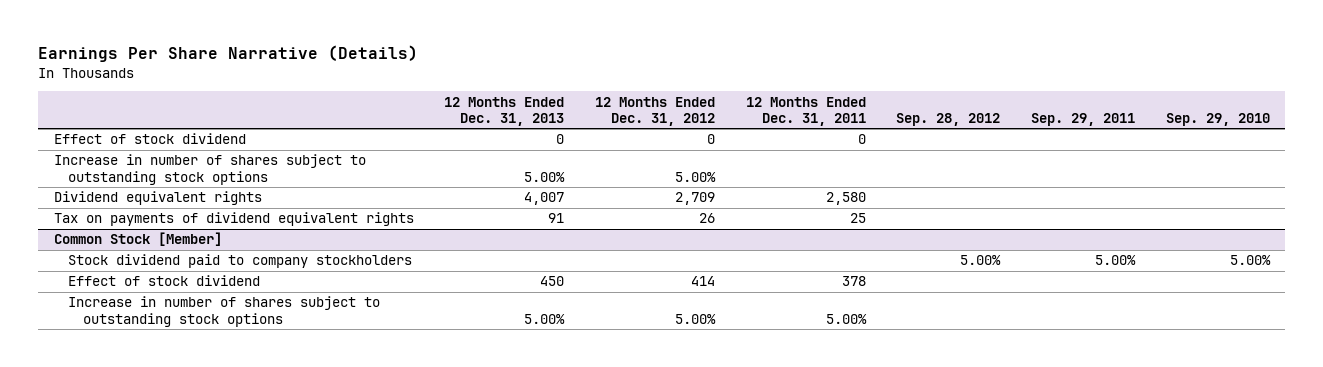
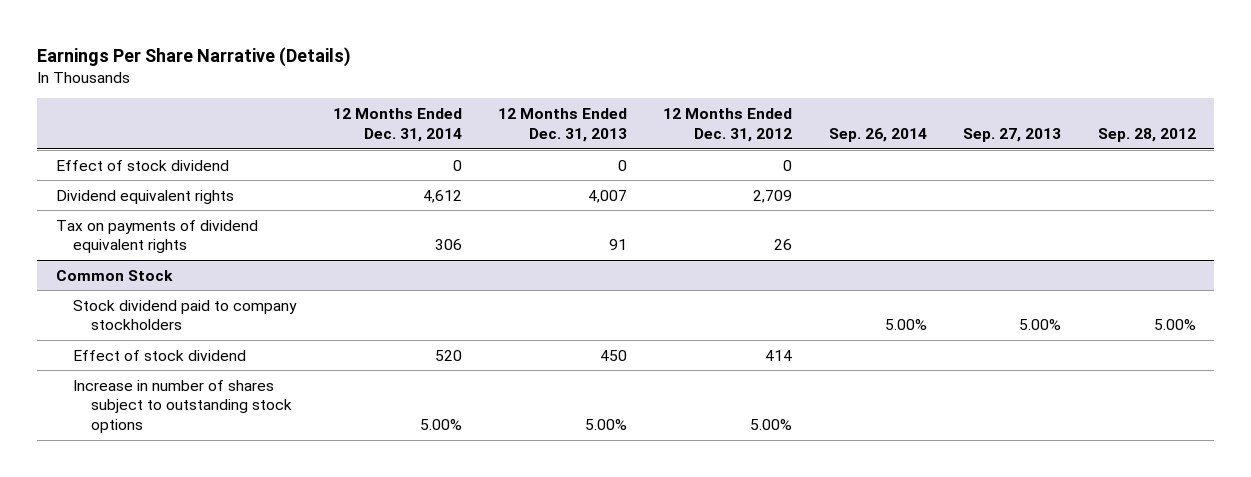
- | 12 Months Ended Dec. 31, 2013 | 12 Months Ended Dec. 31, 2012 | 12 Months Ended Dec. 31, 2011 | Sep. 28, 2012 | Sep. 29, 2011 | Sep. 29, 2010
+ | 12 Months Ended Dec. 31, 2014 | 12 Months Ended Dec. 31, 2013 | 12 Months Ended Dec. 31, 2012 | Sep. 26, 2014 | Sep. 27, 2013 | Sep. 28, 2012
- Increase in number of shares subject to outstanding stock options | 5.00% | 5.00% | | | |
- Common Stock [Member]
+ Common Stock

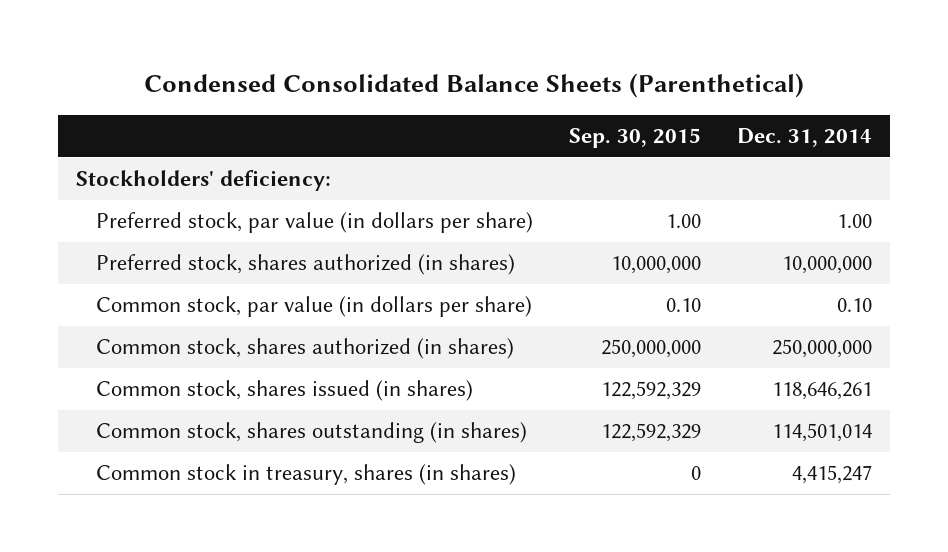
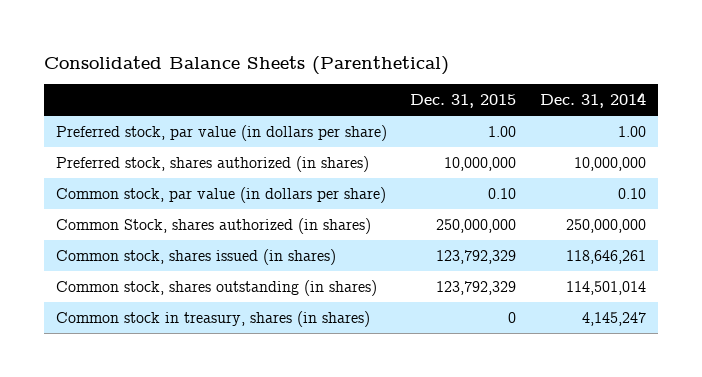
- Condensed Consolidated Balance Sheets (Parenthetical)
+ Consolidated Balance Sheets (Parenthetical)
- | Sep. 30, 2015 | Dec. 31, 2014
+ | Dec. 31, 2015 | Dec. 31, 2014
- Stockholders' deficiency:
- Common stock, shares authorized (in shares) | 250,000,000 | 250,000,000
+ Common Stock, shares authorized (in shares) | 250,000,000 | 250,000,000
- Common stock in treasury, shares (in shares) | 0 | 4,415,247
+ Common stock in treasury, shares (in shares) | 0 | 4,145,247

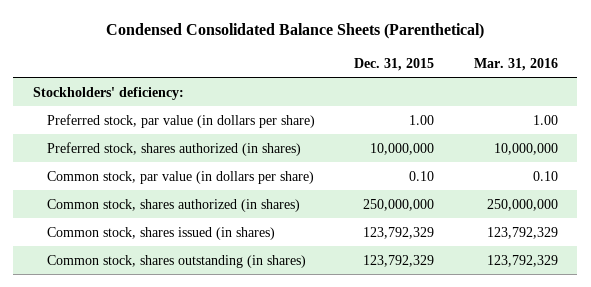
- Consolidated Balance Sheets (Parenthetical)
+ Condensed Consolidated Balance Sheets (Parenthetical)
- | Dec. 31, 2015 | Dec. 31, 2014
+ | Dec. 31, 2015 | Mar. 31, 2016
+ Stockholders' deficiency:
- Common Stock, shares authorized (in shares) | 250,000,000 | 250,000,000
+ Common stock, shares authorized (in shares) | 250,000,000 | 250,000,000
- Common stock in treasury, shares (in shares) | 0 | 4,145,247

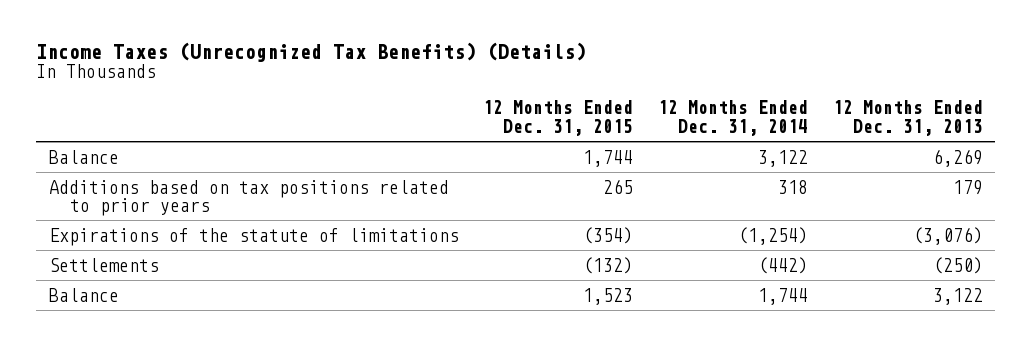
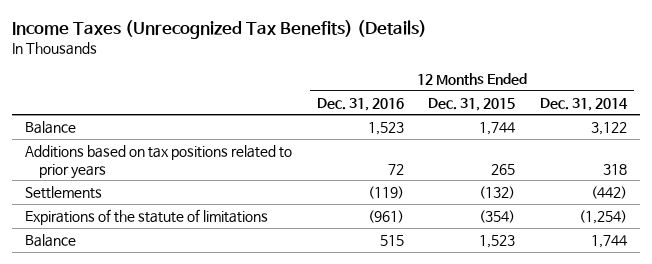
- | 12 Months Ended Dec. 31, 2015 | 12 Months Ended Dec. 31, 2014 | 12 Months Ended Dec. 31, 2013
+ | 12 Months Ended Dec. 31, 2016 | 12 Months Ended Dec. 31, 2015 | 12 Months Ended Dec. 31, 2014
moved down: Expirations of the statute of limitations | (961) | (354) | (1,254)

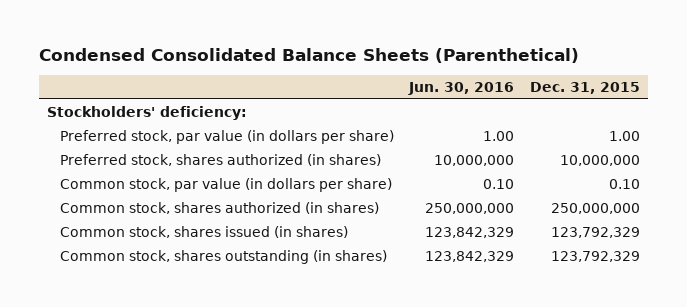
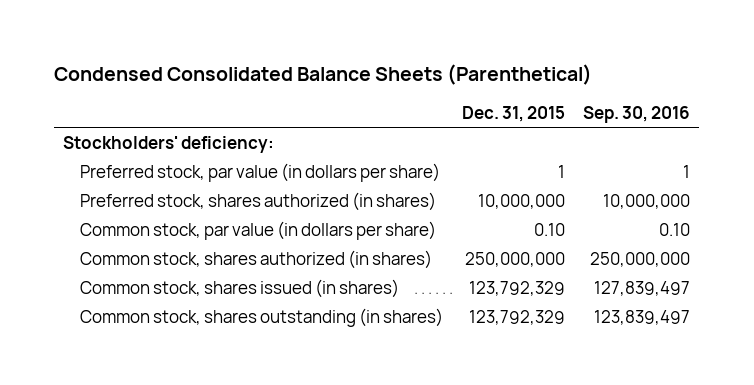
- | Jun. 30, 2016 | Dec. 31, 2015
+ | Dec. 31, 2015 | Sep. 30, 2016
- Preferred stock, par value (in dollars per share) | 1.00 | 1.00
+ Preferred stock, par value (in dollars per share) | 1 | 1

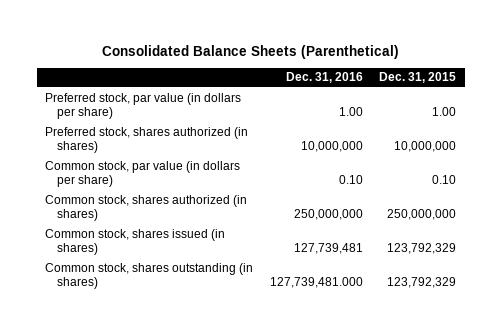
- Condensed Consolidated Balance Sheets (Parenthetical)
+ Consolidated Balance Sheets (Parenthetical)
- | Dec. 31, 2015 | Sep. 30, 2016
+ | Dec. 31, 2016 | Dec. 31, 2015
- Stockholders' deficiency:
- Preferred stock, par value (in dollars per share) | 1 | 1
+ Preferred stock, par value (in dollars per share) | 1.00 | 1.00

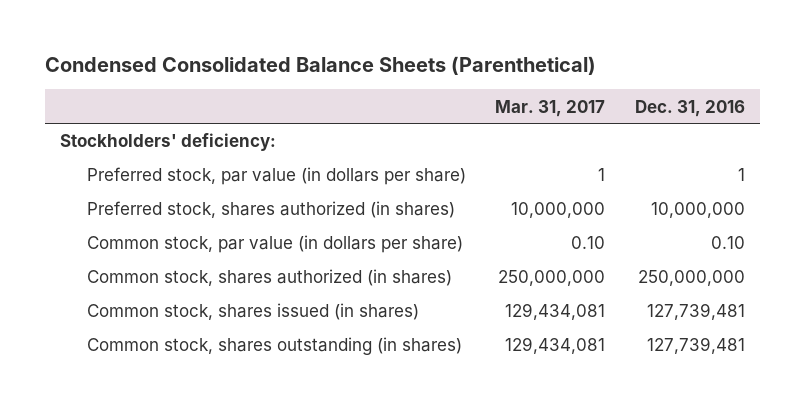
- Consolidated Balance Sheets (Parenthetical)
+ Condensed Consolidated Balance Sheets (Parenthetical)
- | Dec. 31, 2016 | Dec. 31, 2015
+ | Mar. 31, 2017 | Dec. 31, 2016
- Preferred stock, par value (in dollars per share) | 1.00 | 1.00
+ Stockholders' deficiency:
+ Preferred stock, par value (in dollars per share) | 1 | 1
- Common stock, shares outstanding (in shares) | 127,739,481.000 | 123,792,329
+ Common stock, shares outstanding (in shares) | 129,434,081 | 127,739,481

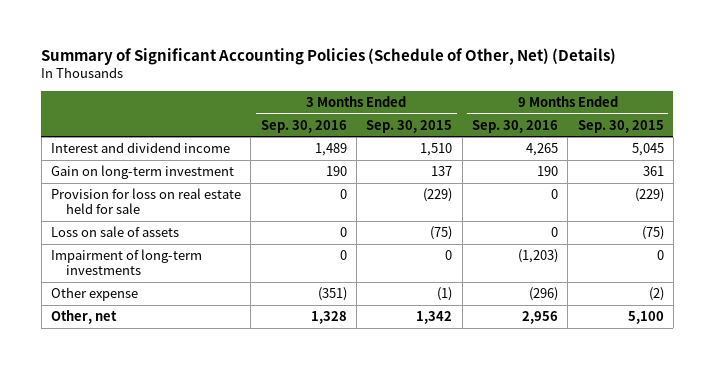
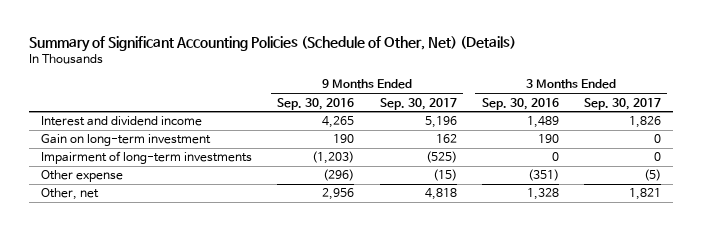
- | 3 Months Ended Sep. 30, 2016 | 3 Months Ended Sep. 30, 2015 | 9 Months Ended Sep. 30, 2016 | 9 Months Ended Sep. 30, 2015
+ | 9 Months Ended Sep. 30, 2016 | 9 Months Ended Sep. 30, 2017 | 3 Months Ended Sep. 30, 2016 | 3 Months Ended Sep. 30, 2017
- Provision for loss on real estate held for sale | 0 | (229) | 0 | (229)
- Loss on sale of assets | 0 | (75) | 0 | (75)

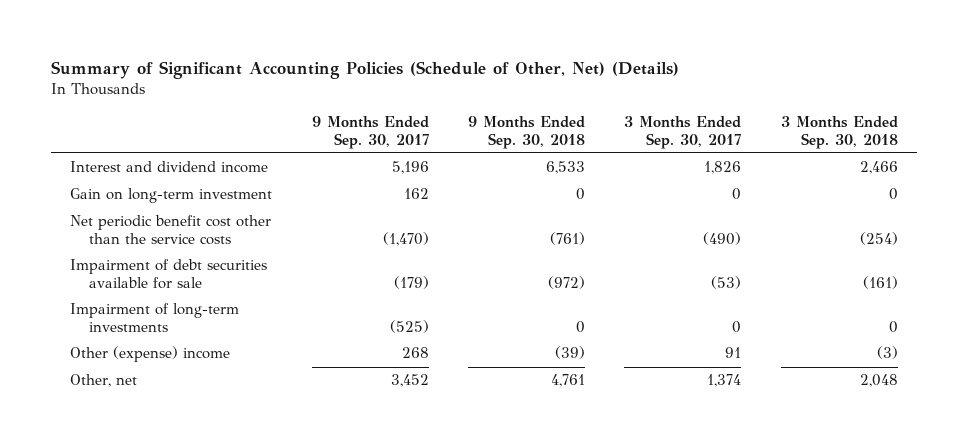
- | 9 Months Ended Sep. 30, 2016 | 9 Months Ended Sep. 30, 2017 | 3 Months Ended Sep. 30, 2016 | 3 Months Ended Sep. 30, 2017
+ | 9 Months Ended Sep. 30, 2017 | 9 Months Ended Sep. 30, 2018 | 3 Months Ended Sep. 30, 2017 | 3 Months Ended Sep. 30, 2018
+ Net periodic benefit cost other than the service costs | (1,470) | (761) | (490) | (254)
+ Impairment of debt securities available for sale | (179) | (972) | (53) | (161)
- Other expense | (296) | (15) | (351) | (5)
- Other, net | 2,956 | 4,818 | 1,328 | 1,821
+ Other (expense) income | 268 | (39) | 91 | (3)
+ Other, net | 3,452 | 4,761 | 1,374 | 2,048

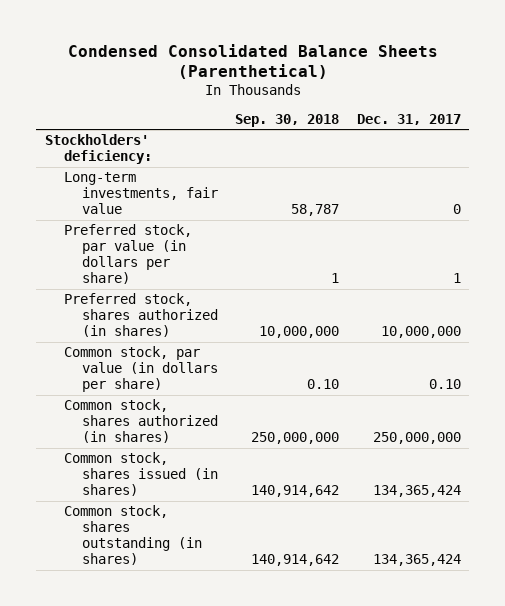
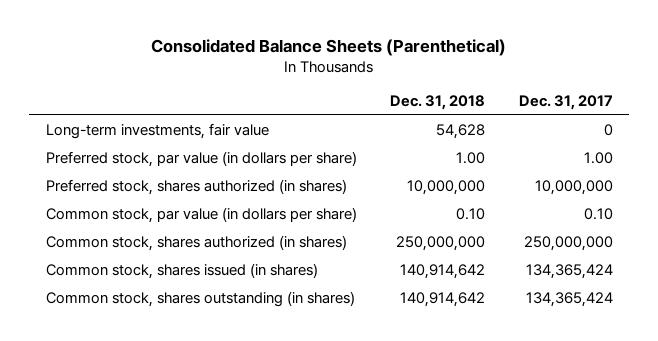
- Condensed Consolidated Balance Sheets (Parenthetical)
+ Consolidated Balance Sheets (Parenthetical)
- | Sep. 30, 2018 | Dec. 31, 2017
+ | Dec. 31, 2018 | Dec. 31, 2017
- Stockholders' deficiency:
- Preferred stock, par value (in dollars per share) | 1 | 1
+ Preferred stock, par value (in dollars per share) | 1.00 | 1.00

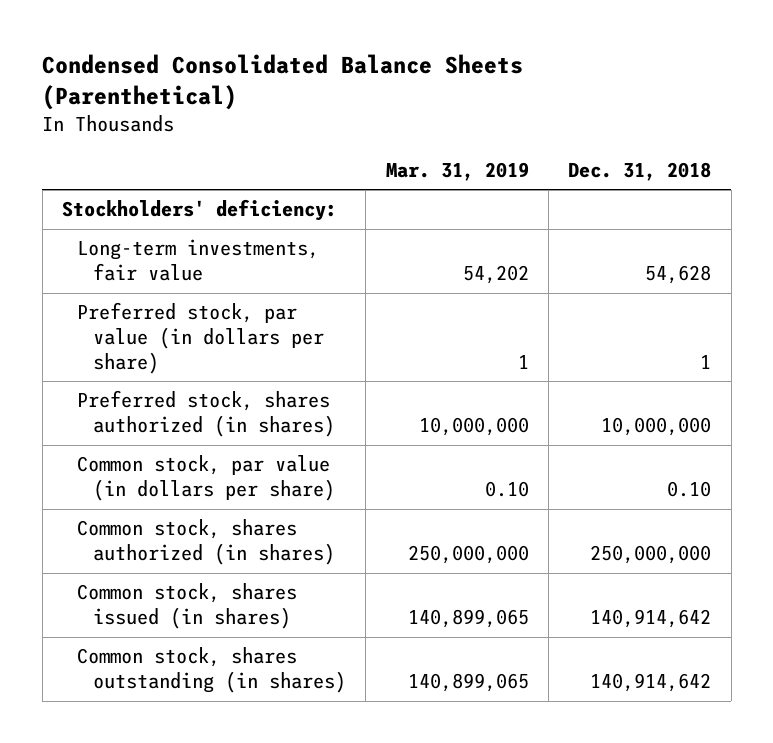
- Consolidated Balance Sheets (Parenthetical)
+ Condensed Consolidated Balance Sheets (Parenthetical)
- | Dec. 31, 2018 | Dec. 31, 2017
+ | Mar. 31, 2019 | Dec. 31, 2018
+ Stockholders' deficiency:
- Preferred stock, par value (in dollars per share) | 1.00 | 1.00
+ Preferred stock, par value (in dollars per share) | 1 | 1

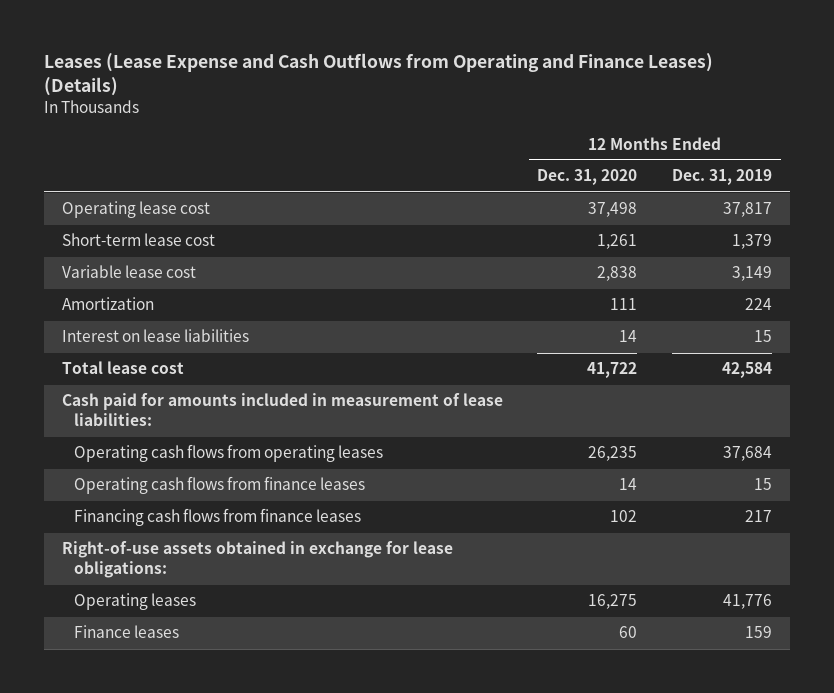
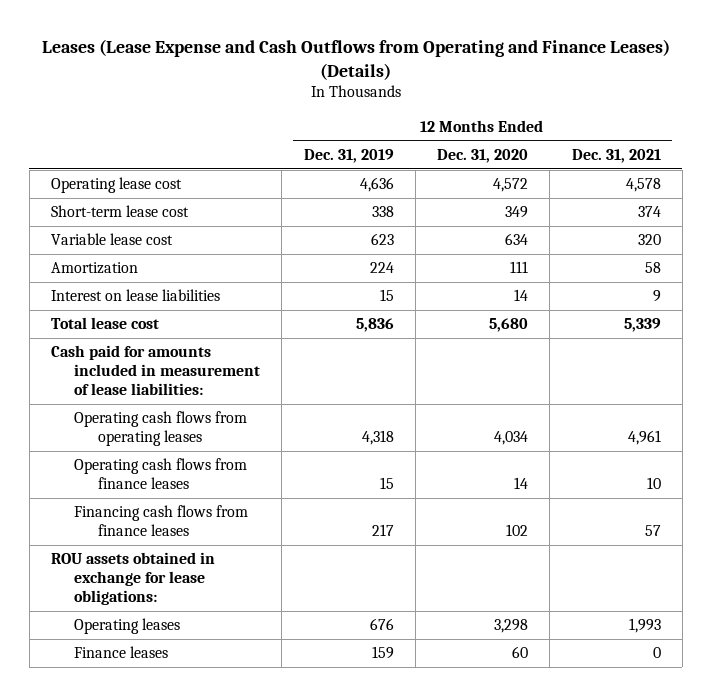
- | 12 Months Ended Dec. 31, 2020 | 12 Months Ended Dec. 31, 2019
+ | 12 Months Ended Dec. 31, 2019 | 12 Months Ended Dec. 31, 2020 | 12 Months Ended Dec. 31, 2021
- Operating lease cost | 37,498 | 37,817
- Short-term lease cost | 1,261 | 1,379
- Variable lease cost | 2,838 | 3,149
+ Operating lease cost | 4,636 | 4,572 | 4,578
+ Short-term lease cost | 338 | 349 | 374
+ Variable lease cost | 623 | 634 | 320
- Total lease cost | 41,722 | 42,584
+ Total lease cost | 5,836 | 5,680 | 5,339
- Operating cash flows from operating leases | 26,235 | 37,684
+ Operating cash flows from operating leases | 4,318 | 4,034 | 4,961
- Right-of-use assets obtained in exchange for lease obligations:
- Operating leases | 16,275 | 41,776
+ ROU assets obtained in exchange for lease obligations:
+ Operating leases | 676 | 3,298 | 1,993

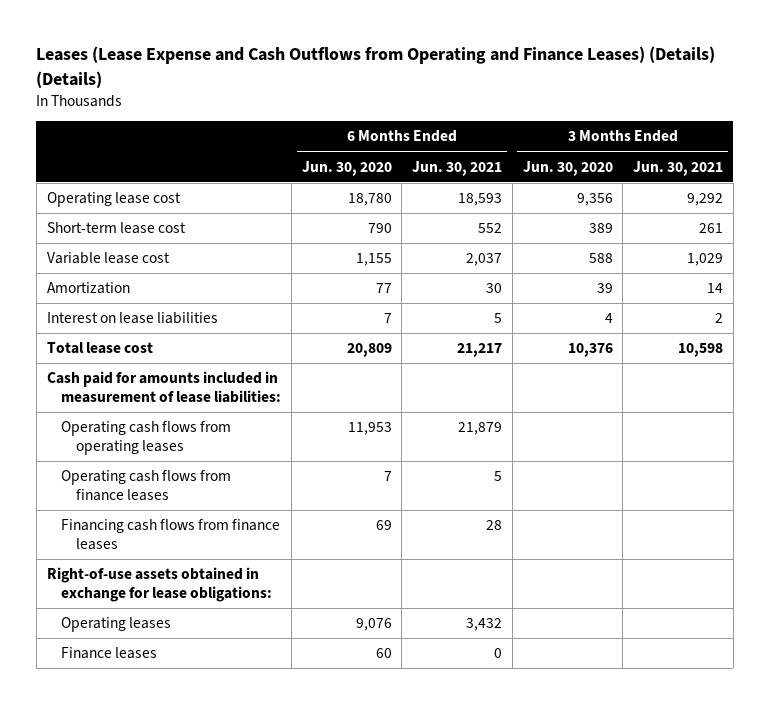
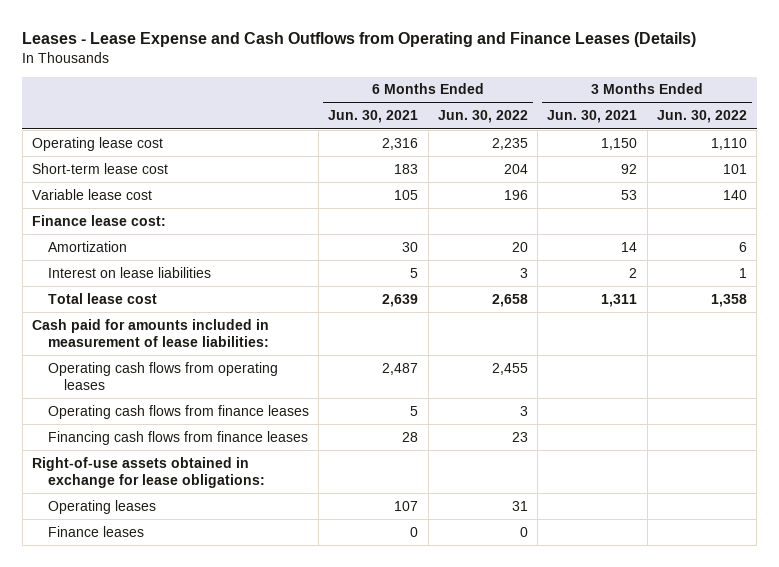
- Leases (Lease Expense and Cash Outflows from Operating and Finance Leases) (Details) (Details)
+ Leases - Lease Expense and Cash Outflows from Operating and Finance Leases (Details)
- | 6 Months Ended Jun. 30, 2020 | 6 Months Ended Jun. 30, 2021 | 3 Months Ended Jun. 30, 2020 | 3 Months Ended Jun. 30, 2021
+ | 6 Months Ended Jun. 30, 2021 | 6 Months Ended Jun. 30, 2022 | 3 Months Ended Jun. 30, 2021 | 3 Months Ended Jun. 30, 2022
- Operating lease cost | 18,780 | 18,593 | 9,356 | 9,292
- Short-term lease cost | 790 | 552 | 389 | 261
- Variable lease cost | 1,155 | 2,037 | 588 | 1,029
+ Operating lease cost | 2,316 | 2,235 | 1,150 | 1,110
+ Short-term lease cost | 183 | 204 | 92 | 101
+ Variable lease cost | 105 | 196 | 53 | 140
+ Finance lease cost:
- Total lease cost | 20,809 | 21,217 | 10,376 | 10,598
+ Total lease cost | 2,639 | 2,658 | 1,311 | 1,358
- Operating cash flows from operating leases | 11,953 | 21,879 | |
+ Operating cash flows from operating leases | 2,487 | 2,455 | |
- Operating leases | 9,076 | 3,432 | |
+ Operating leases | 107 | 31 | |

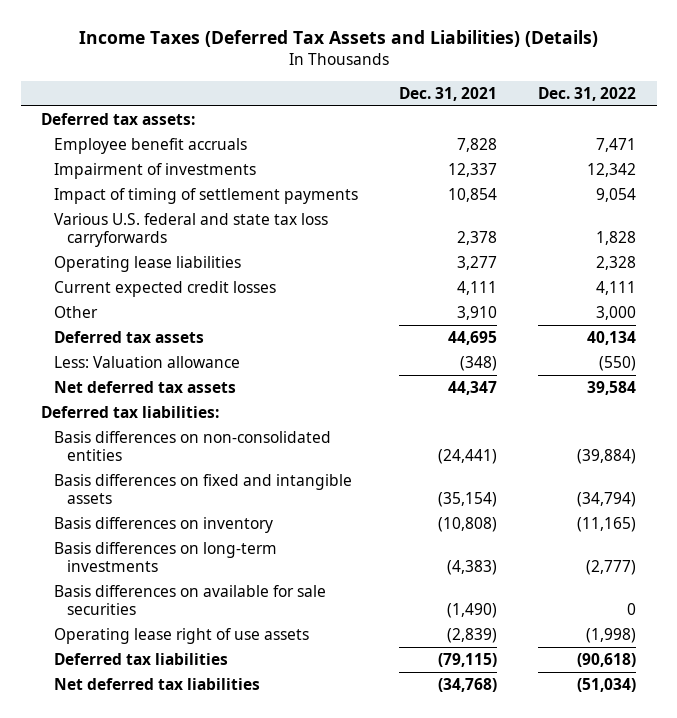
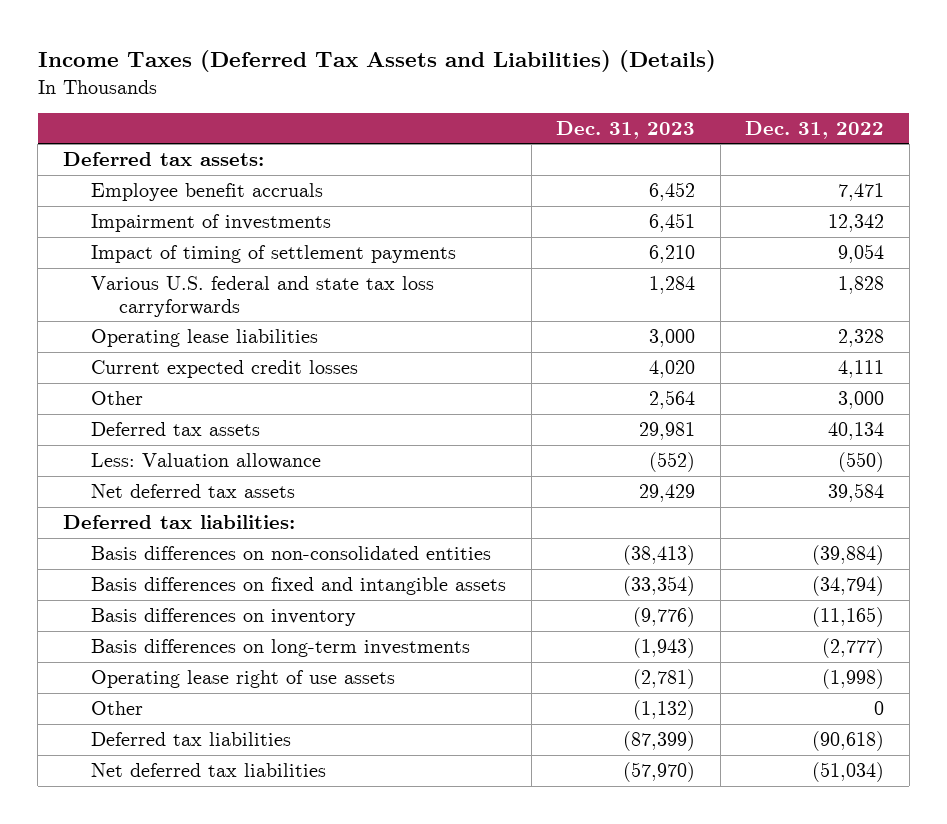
- | Dec. 31, 2021 | Dec. 31, 2022
+ | Dec. 31, 2023 | Dec. 31, 2022
- Basis differences on available for sale securities | (1,490) | 0
+ Other | (1,132) | 0

